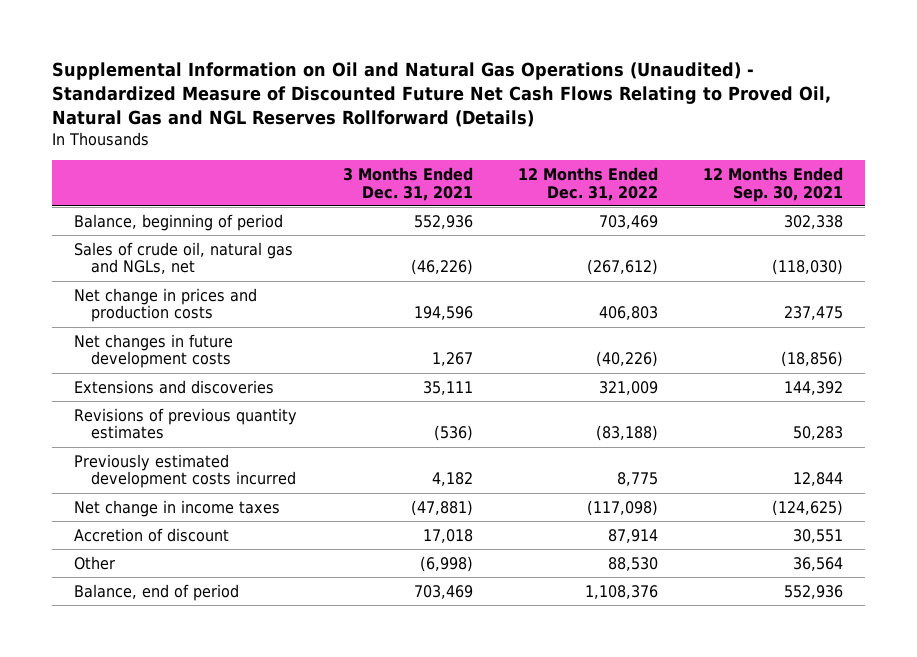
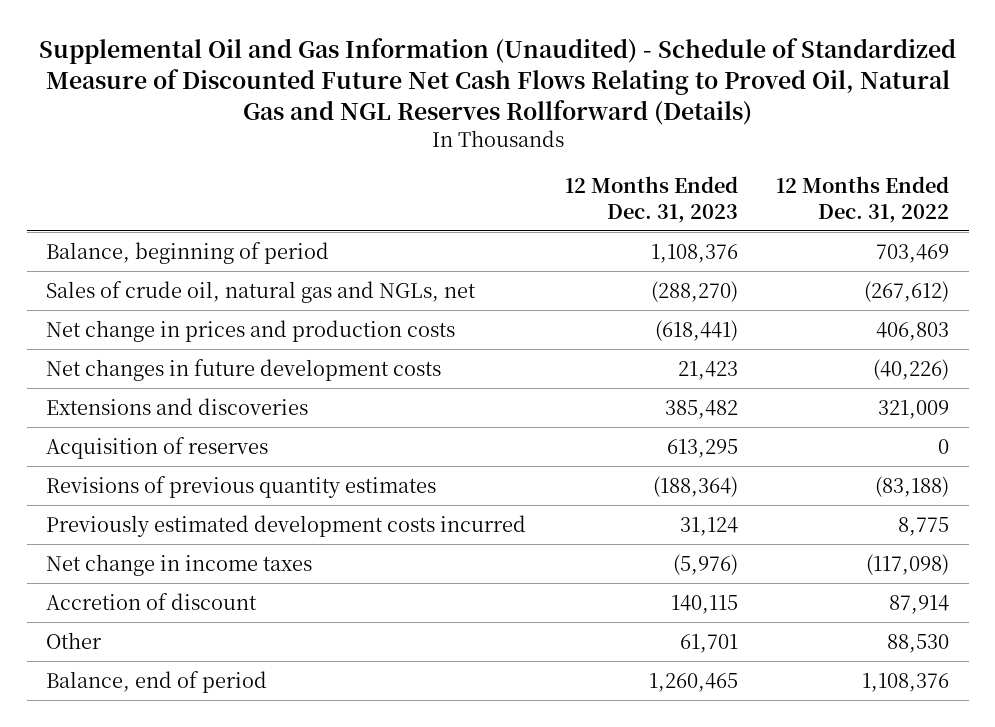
- Supplemental Information on Oil and Natural Gas Operations (Unaudited) - Standardized Measure of Discounted Future Net Cash Flows Relating to Proved Oil, Natural Gas and NGL Reserves Rollforward (Details)
+ Supplemental Oil and Gas Information (Unaudited) - Schedule of Standardized Measure of Discounted Future Net Cash Flows Relating to Proved Oil, Natural Gas and NGL Reserves Rollforward (Details)
- | 3 Months Ended Dec. 31, 2021 | 12 Months Ended Dec. 31, 2022 | 12 Months Ended Sep. 30, 2021
+ | 12 Months Ended Dec. 31, 2023 | 12 Months Ended Dec. 31, 2022
+ Acquisition of reserves | 613,295 | 0

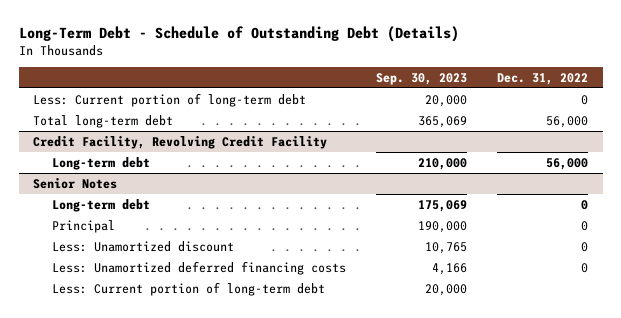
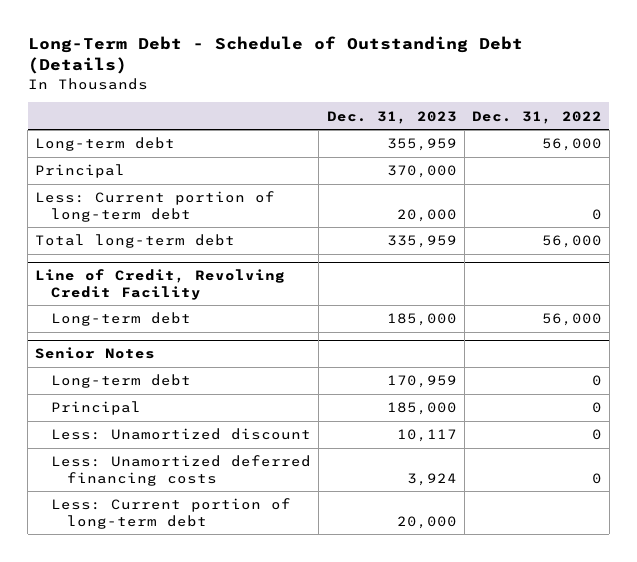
- | Sep. 30, 2023 | Dec. 31, 2022
+ | Dec. 31, 2023 | Dec. 31, 2022
+ Long-term debt | 355,959 | 56,000
+ Principal | 370,000 |
- Credit Facility, Revolving Credit Facility
+ Line of Credit, Revolving Credit Facility

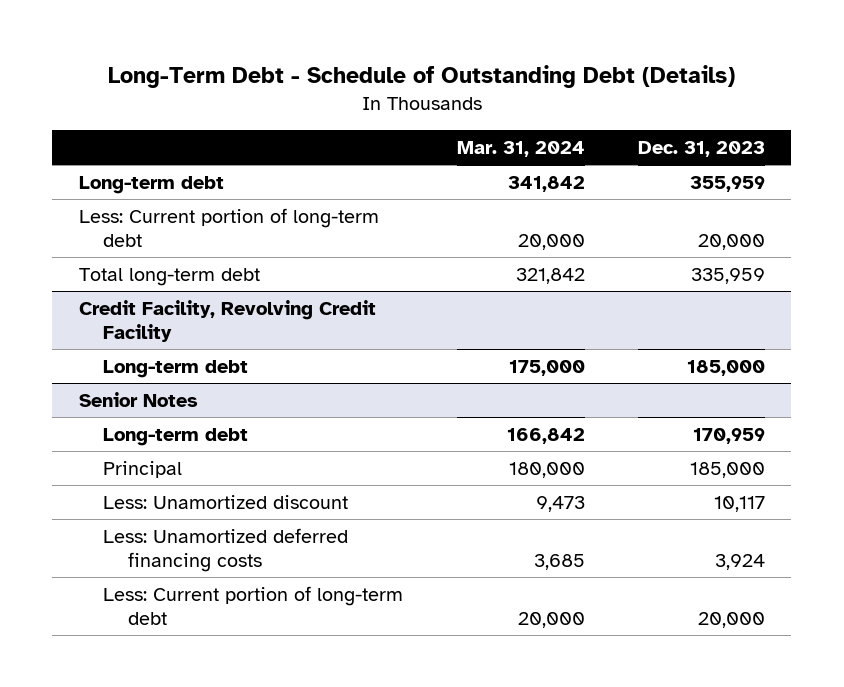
- | Dec. 31, 2023 | Dec. 31, 2022
+ | Mar. 31, 2024 | Dec. 31, 2023
- Principal | 370,000 |
- Line of Credit, Revolving Credit Facility
+ Credit Facility, Revolving Credit Facility

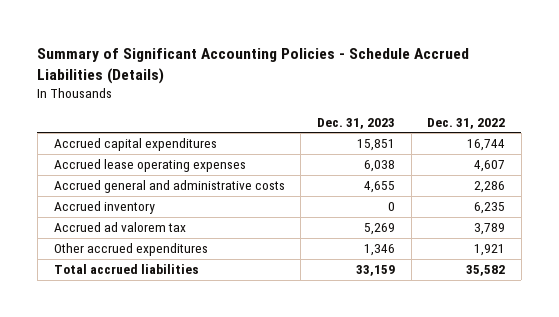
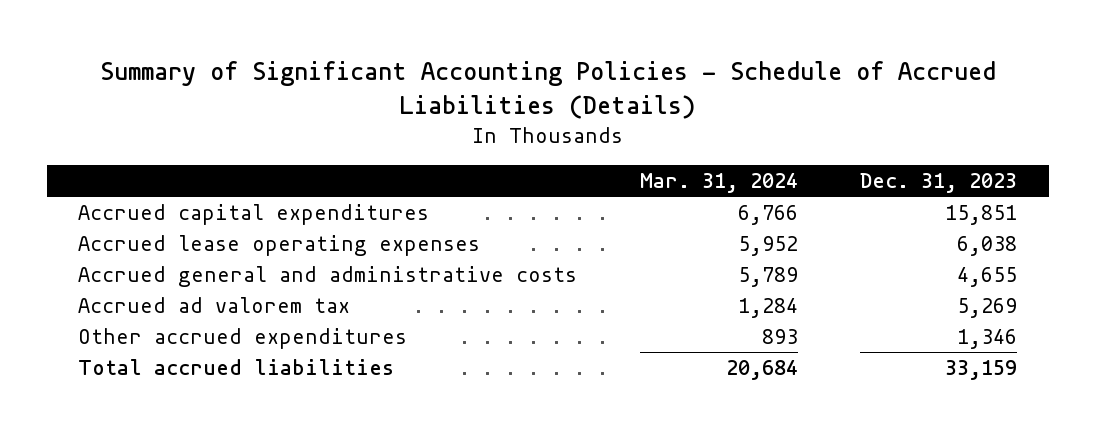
- Summary of Significant Accounting Policies - Schedule Accrued Liabilities (Details)
+ Summary of Significant Accounting Policies - Schedule of Accrued Liabilities (Details)
- | Dec. 31, 2023 | Dec. 31, 2022
+ | Mar. 31, 2024 | Dec. 31, 2023
- Accrued inventory | 0 | 6,235

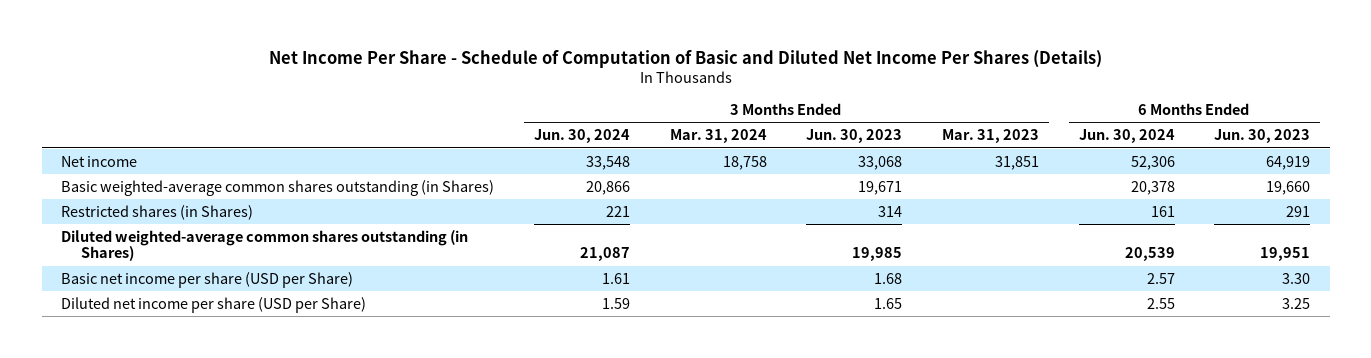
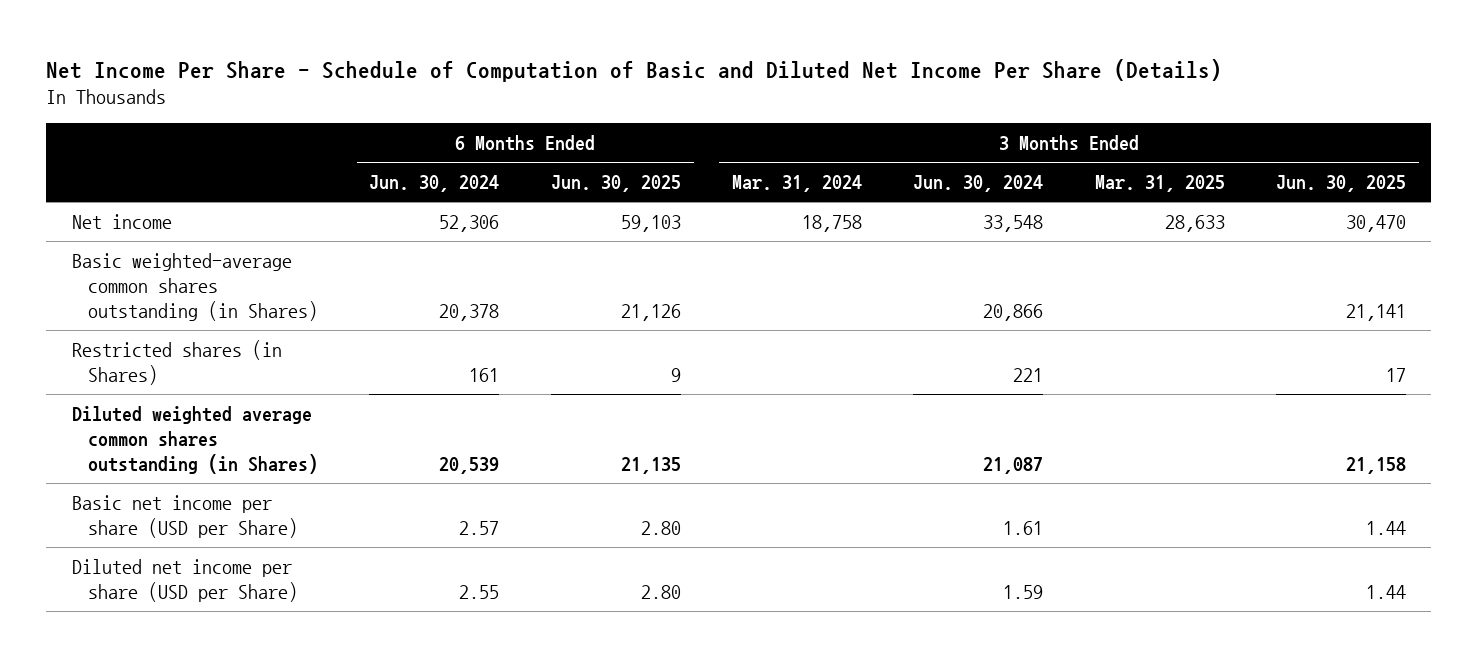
- Net Income Per Share - Schedule of Computation of Basic and Diluted Net Income Per Shares (Details)
+ Net Income Per Share - Schedule of Computation of Basic and Diluted Net Income Per Share (Details)
- | 3 Months Ended Jun. 30, 2024 | 3 Months Ended Mar. 31, 2024 | 3 Months Ended Jun. 30, 2023 | 3 Months Ended Mar. 31, 2023 | 6 Months Ended Jun. 30, 2024 | 6 Months Ended Jun. 30, 2023
+ | 6 Months Ended Jun. 30, 2024 | 6 Months Ended Jun. 30, 2025 | 3 Months Ended Mar. 31, 2024 | 3 Months Ended Jun. 30, 2024 | 3 Months Ended Mar. 31, 2025 | 3 Months Ended Jun. 30, 2025
- Diluted weighted-average common shares outstanding (in Shares) | 21,087 | | 19,985 | | 20,539 | 19,951
+ Diluted weighted average common shares outstanding (in Shares) | 20,539 | 21,135 | | 21,087 | | 21,158

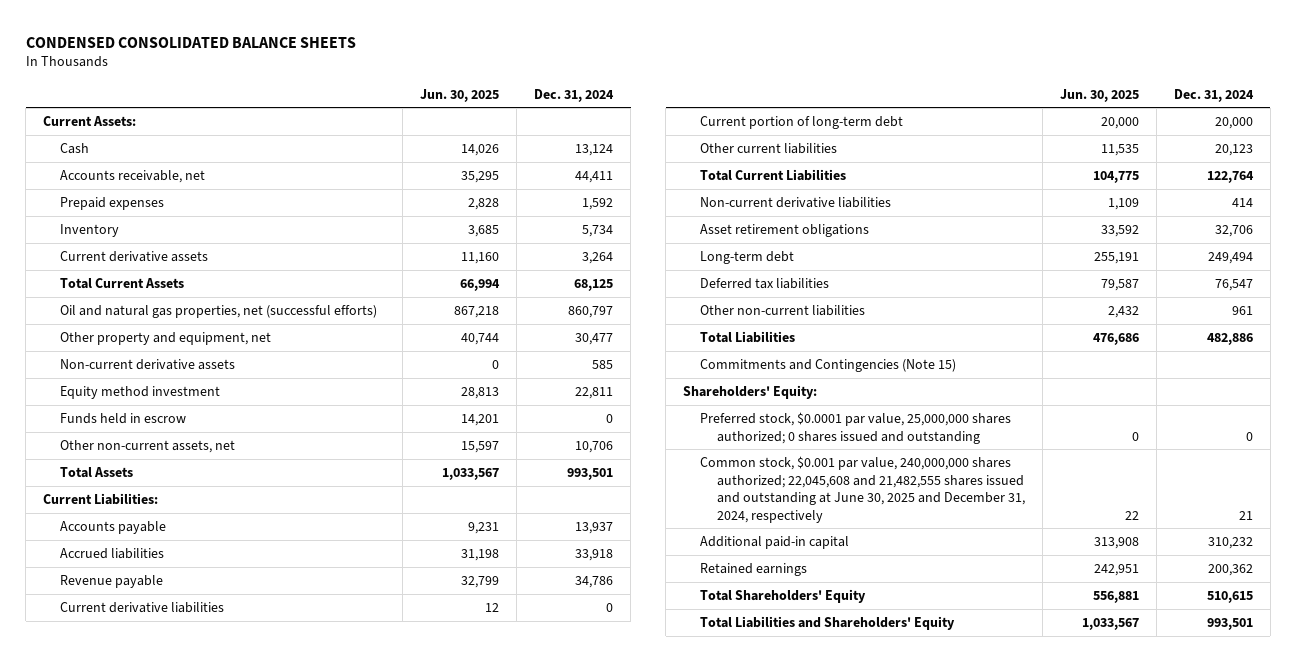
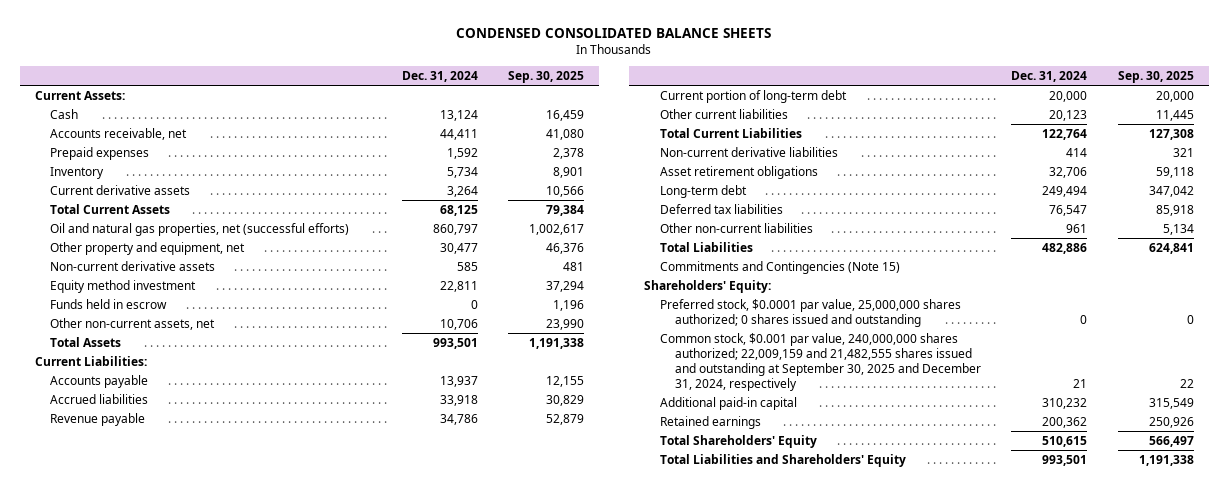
- | Jun. 30, 2025 | Dec. 31, 2024
+ | Dec. 31, 2024 | Sep. 30, 2025
- Current derivative liabilities | 12 | 0
- Common stock, $0.001 par value, 240,000,000 shares authorized; 22,045,608 and 21,482,555 shares issued and outstanding at June 30, 2025 and December 31, 2024, respectively | 22 | 21
+ Common stock, $0.001 par value, 240,000,000 shares authorized; 22,009,159 and 21,482,555 shares issued and outstanding at September 30, 2025 and December 31, 2024, respectively | 21 | 22

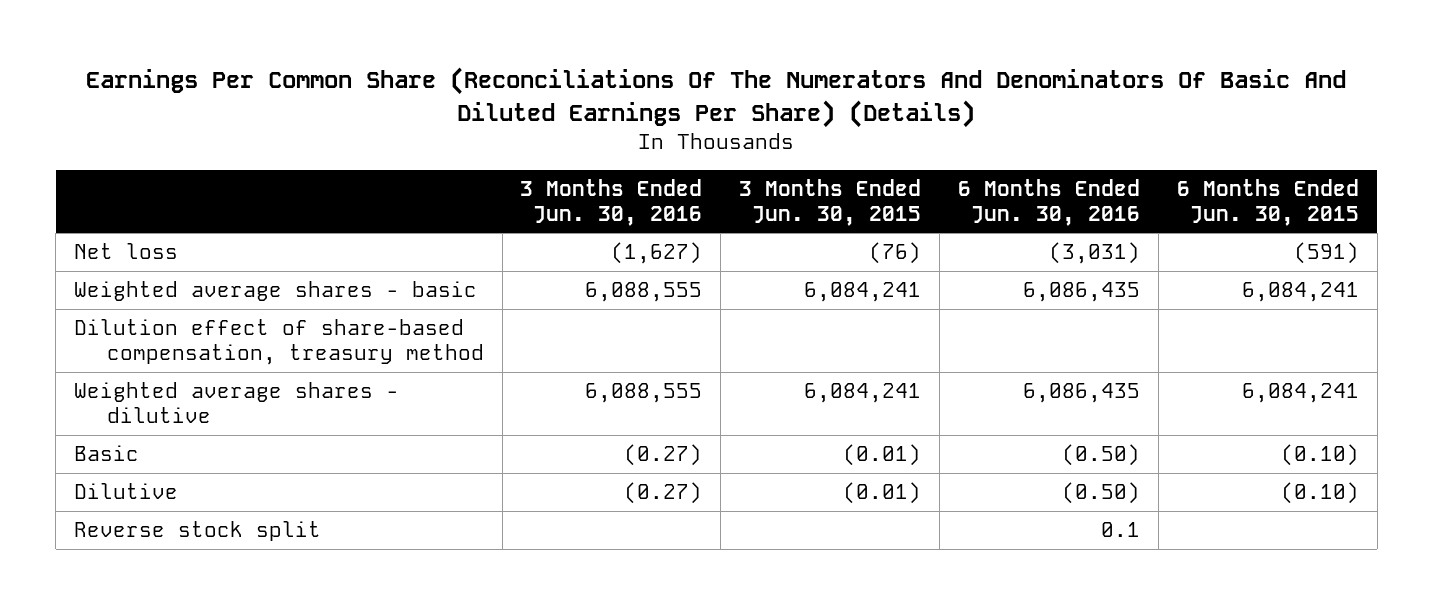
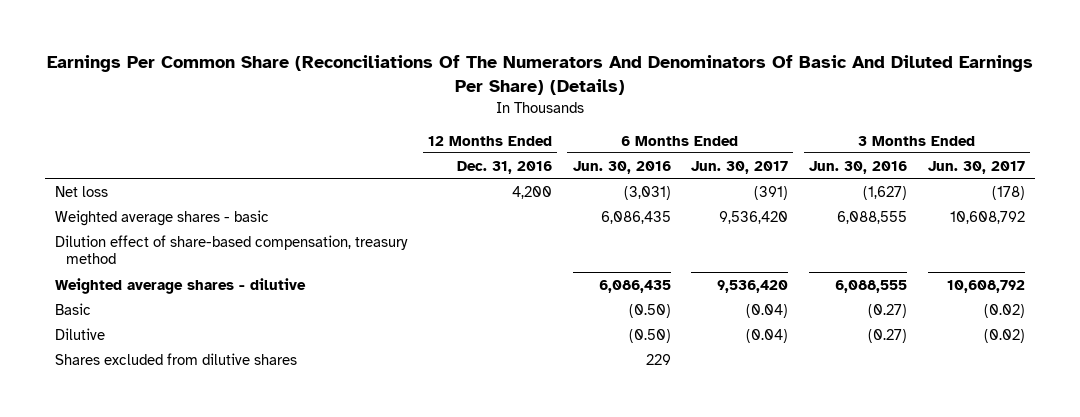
- | 3 Months Ended Jun. 30, 2016 | 3 Months Ended Jun. 30, 2015 | 6 Months Ended Jun. 30, 2016 | 6 Months Ended Jun. 30, 2015
+ | 12 Months Ended Dec. 31, 2016 | 6 Months Ended Jun. 30, 2016 | 6 Months Ended Jun. 30, 2017 | 3 Months Ended Jun. 30, 2016 | 3 Months Ended Jun. 30, 2017
- Reverse stock split | | | 0.1 |
+ Shares excluded from dilutive shares | | 229 | | |

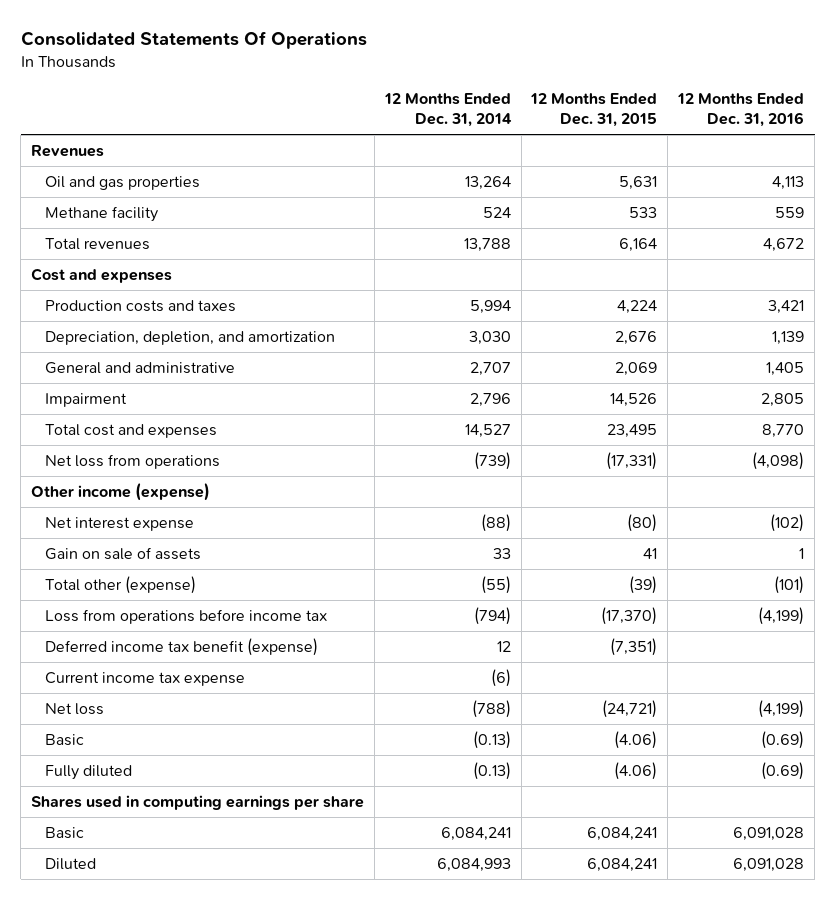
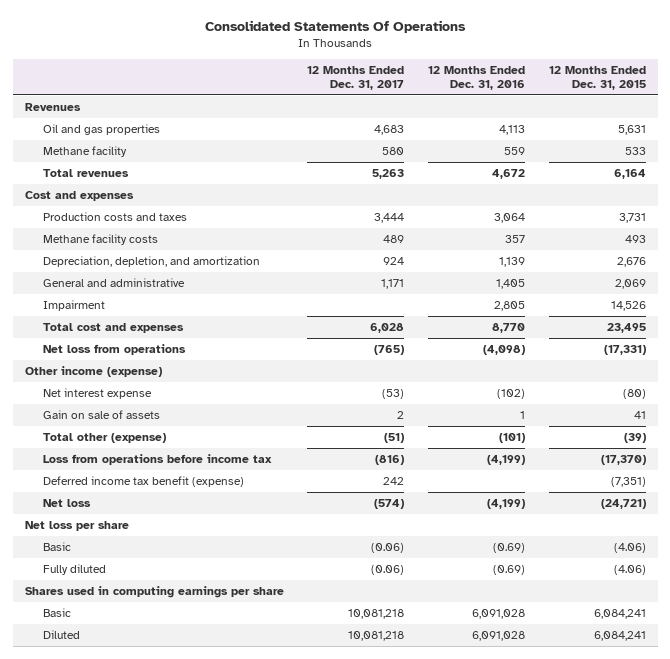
- | 12 Months Ended Dec. 31, 2014 | 12 Months Ended Dec. 31, 2015 | 12 Months Ended Dec. 31, 2016
+ | 12 Months Ended Dec. 31, 2017 | 12 Months Ended Dec. 31, 2016 | 12 Months Ended Dec. 31, 2015
- Production costs and taxes | 5,994 | 4,224 | 3,421
+ Production costs and taxes | 3,444 | 3,064 | 3,731
+ Methane facility costs | 489 | 357 | 493
- Current income tax expense | (6) | |
+ Net loss per share

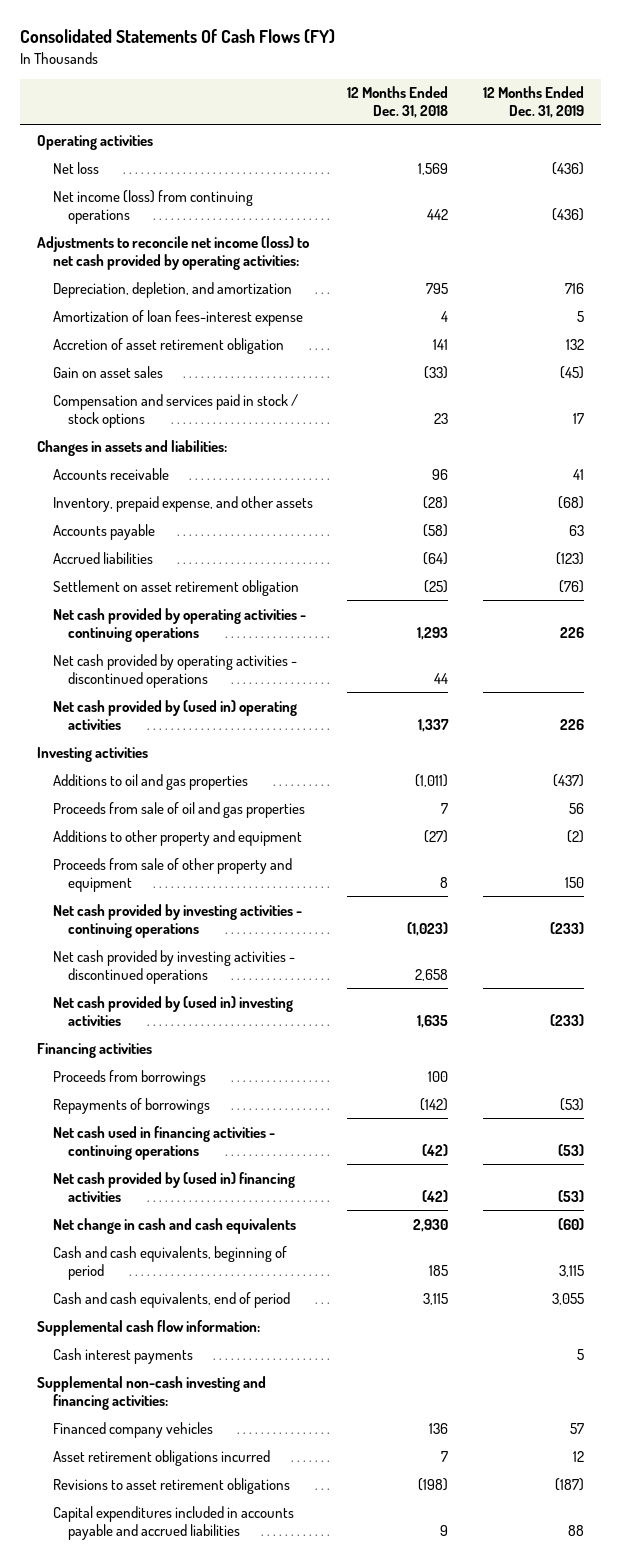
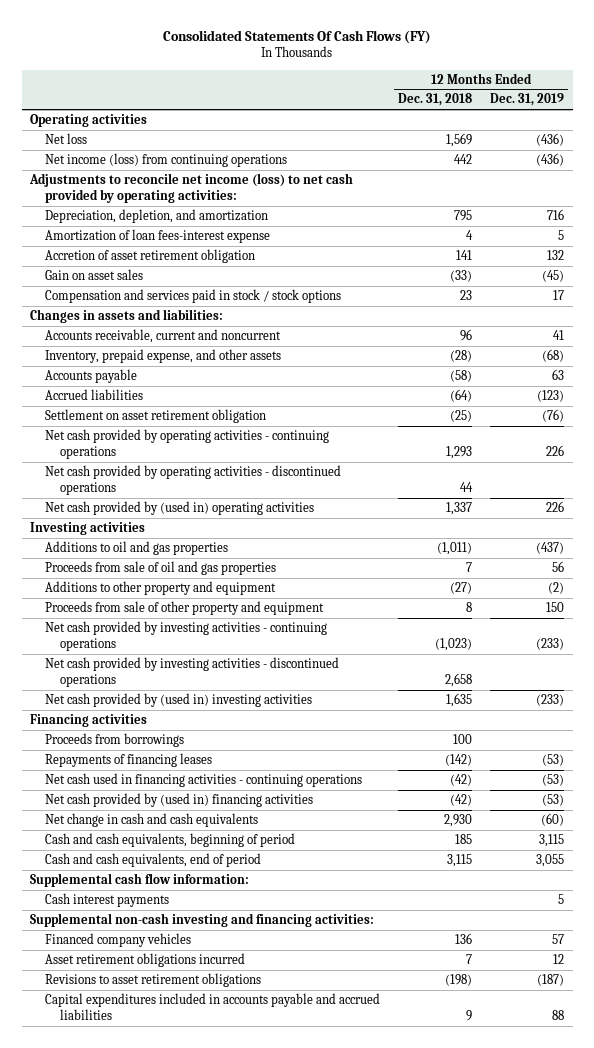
- Accounts receivable | 96 | 41
+ Accounts receivable, current and noncurrent | 96 | 41
- Repayments of borrowings | (142) | (53)
+ Repayments of financing leases | (142) | (53)

